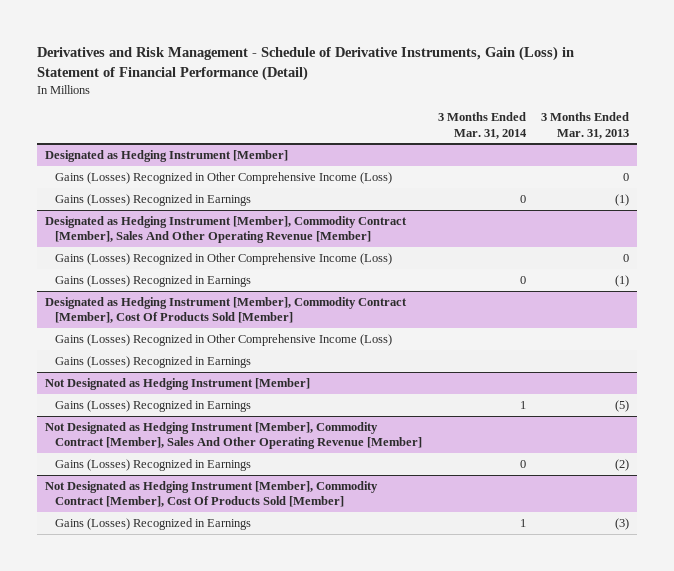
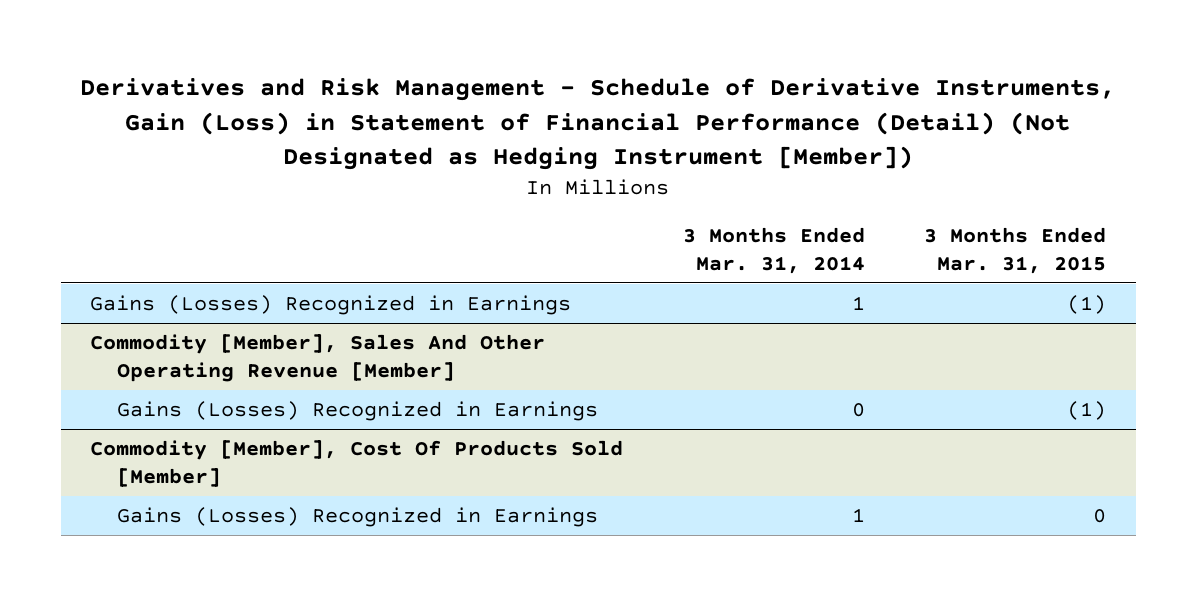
- Derivatives and Risk Management - Schedule of Derivative Instruments, Gain (Loss) in Statement of Financial Performance (Detail)
+ Derivatives and Risk Management - Schedule of Derivative Instruments, Gain (Loss) in Statement of Financial Performance (Detail) (Not Designated as Hedging Instrument [Member])
- | 3 Months Ended Mar. 31, 2014 | 3 Months Ended Mar. 31, 2013
+ | 3 Months Ended Mar. 31, 2014 | 3 Months Ended Mar. 31, 2015
- Designated as Hedging Instrument [Member]
- Gains (Losses) Recognized in Other Comprehensive Income (Loss) | | 0
- Gains (Losses) Recognized in Earnings | 0 | (1)
- Designated as Hedging Instrument [Member], Commodity Contract [Member], Sales And Other Operating Revenue [Member]
- Gains (Losses) Recognized in Other Comprehensive Income (Loss) | | 0
- Gains (Losses) Recognized in Earnings | 0 | (1)
- Designated as Hedging Instrument [Member], Commodity Contract [Member], Cost Of Products Sold [Member]
- Gains (Losses) Recognized in Other Comprehensive Income (Loss)
- Gains (Losses) Recognized in Earnings
- Not Designated as Hedging Instrument [Member]
- Not Designated as Hedging Instrument [Member], Commodity Contract [Member], Sales And Other Operating Revenue [Member]
+ Commodity [Member], Sales And Other Operating Revenue [Member]
- Not Designated as Hedging Instrument [Member], Commodity Contract [Member], Cost Of Products Sold [Member]
+ Commodity [Member], Cost Of Products Sold [Member]

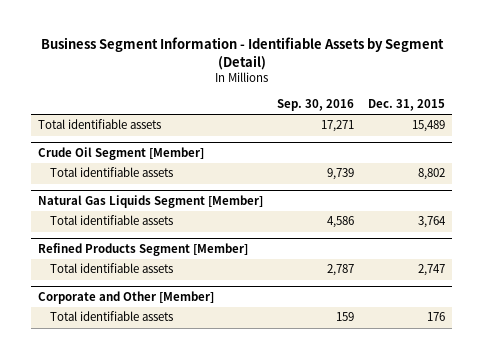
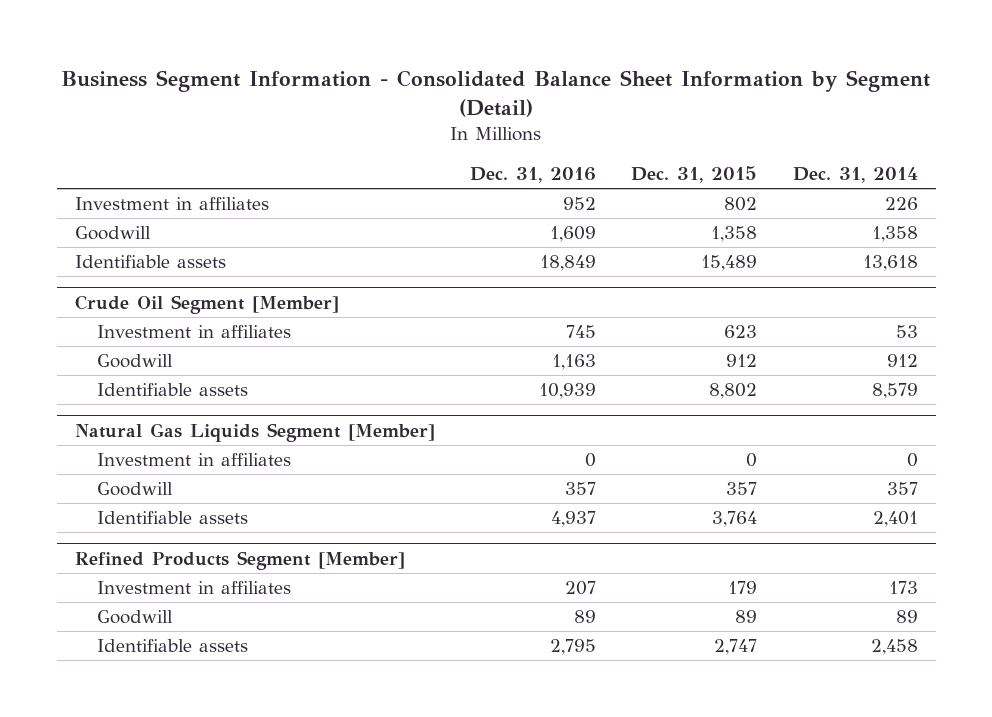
- Business Segment Information - Identifiable Assets by Segment (Detail)
+ Business Segment Information - Consolidated Balance Sheet Information by Segment (Detail)
- | Sep. 30, 2016 | Dec. 31, 2015
+ | Dec. 31, 2016 | Dec. 31, 2015 | Dec. 31, 2014
- Total identifiable assets | 17,271 | 15,489
+ Investment in affiliates | 952 | 802 | 226
+ Goodwill | 1,609 | 1,358 | 1,358
+ Identifiable assets | 18,849 | 15,489 | 13,618
@ Crude Oil Segment [Member]
- Total identifiable assets | 9,739 | 8,802
+ Investment in affiliates | 745 | 623 | 53
+ Goodwill | 1,163 | 912 | 912
+ Identifiable assets | 10,939 | 8,802 | 8,579
@ Natural Gas Liquids Segment [Member]
- Total identifiable assets | 4,586 | 3,764
+ Investment in affiliates | 0 | 0 | 0
+ Goodwill | 357 | 357 | 357
+ Identifiable assets | 4,937 | 3,764 | 2,401
@ Refined Products Segment [Member]
- Total identifiable assets | 2,787 | 2,747
- Corporate and Other [Member]
- Total identifiable assets | 159 | 176
@ Refined Products Segment [Member]
+ Investment in affiliates | 207 | 179 | 173
+ Goodwill | 89 | 89 | 89
+ Identifiable assets | 2,795 | 2,747 | 2,458

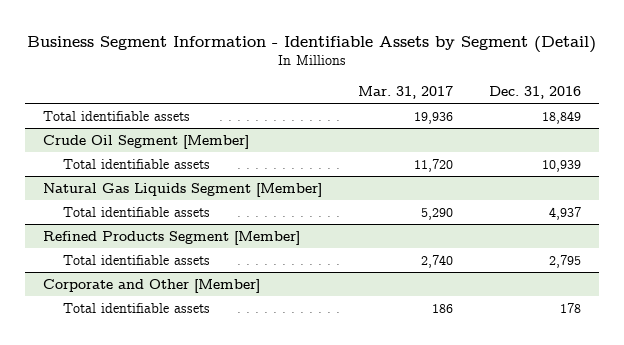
- Business Segment Information - Consolidated Balance Sheet Information by Segment (Detail)
+ Business Segment Information - Identifiable Assets by Segment (Detail)
- | Dec. 31, 2016 | Dec. 31, 2015 | Dec. 31, 2014
+ | Mar. 31, 2017 | Dec. 31, 2016
- Investment in affiliates | 952 | 802 | 226
- Goodwill | 1,609 | 1,358 | 1,358
- Identifiable assets | 18,849 | 15,489 | 13,618
+ Total identifiable assets | 19,936 | 18,849
@ Crude Oil Segment [Member]
- Investment in affiliates | 745 | 623 | 53
- Goodwill | 1,163 | 912 | 912
- Identifiable assets | 10,939 | 8,802 | 8,579
+ Total identifiable assets | 11,720 | 10,939
@ Natural Gas Liquids Segment [Member]
- Investment in affiliates | 0 | 0 | 0
- Goodwill | 357 | 357 | 357
- Identifiable assets | 4,937 | 3,764 | 2,401
+ Total identifiable assets | 5,290 | 4,937
@ Refined Products Segment [Member]
- Investment in affiliates | 207 | 179 | 173
- Goodwill | 89 | 89 | 89
- Identifiable assets | 2,795 | 2,747 | 2,458
+ Total identifiable assets | 2,740 | 2,795
+ Corporate and Other [Member]
+ Total identifiable assets | 186 | 178

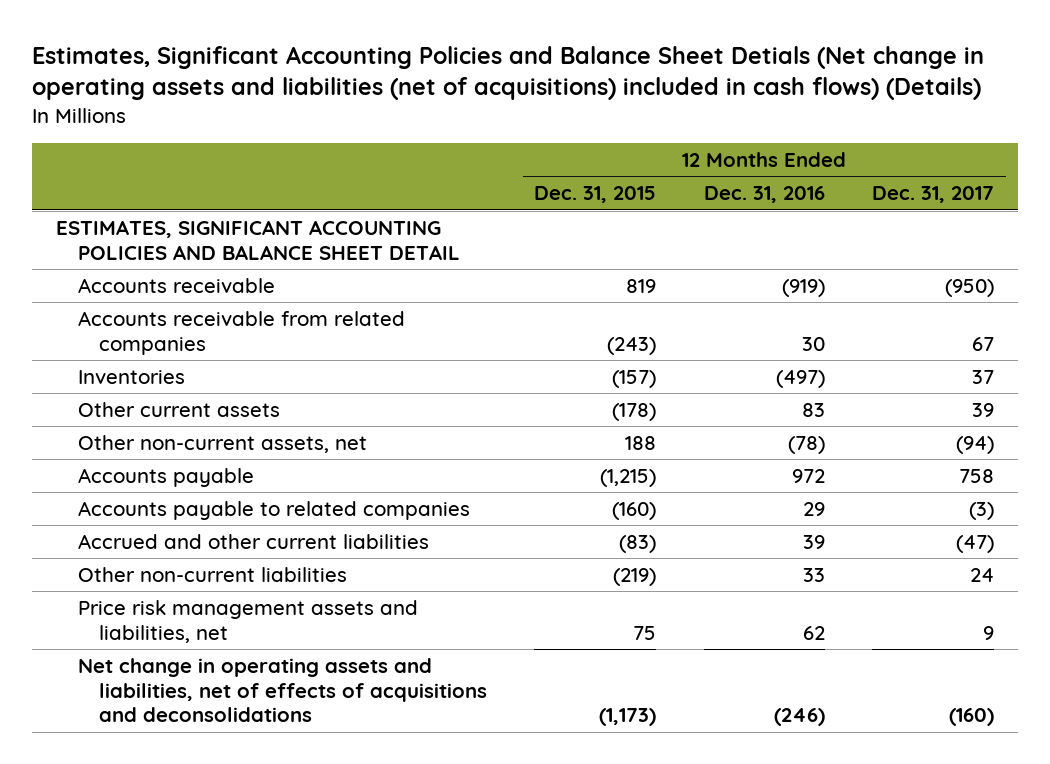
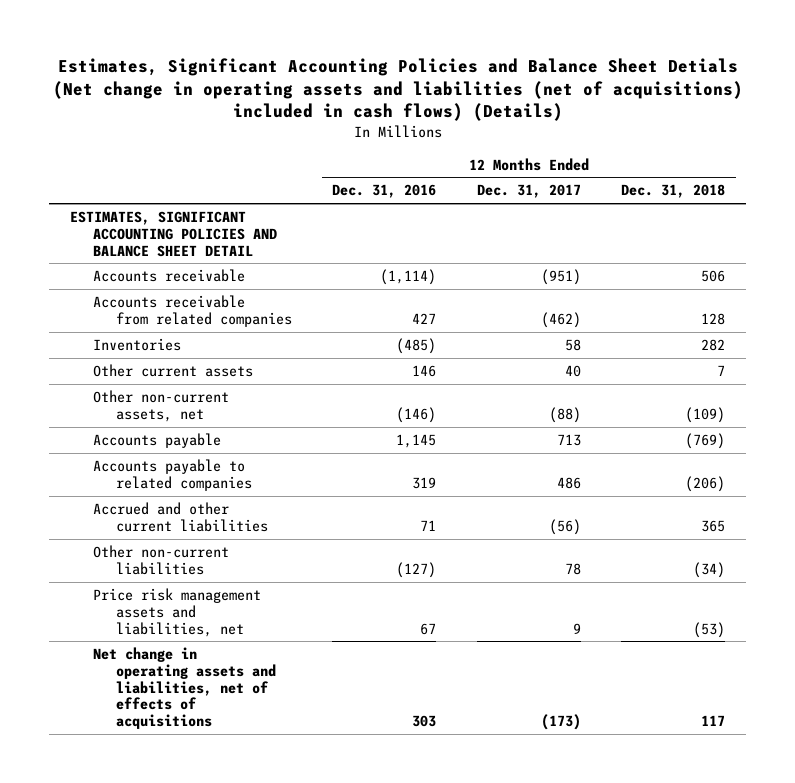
- | 12 Months Ended Dec. 31, 2015 | 12 Months Ended Dec. 31, 2016 | 12 Months Ended Dec. 31, 2017
+ | 12 Months Ended Dec. 31, 2016 | 12 Months Ended Dec. 31, 2017 | 12 Months Ended Dec. 31, 2018
- Accounts receivable | 819 | (919) | (950)
- Accounts receivable from related companies | (243) | 30 | 67
- Inventories | (157) | (497) | 37
- Other current assets | (178) | 83 | 39
- Other non-current assets, net | 188 | (78) | (94)
- Accounts payable | (1,215) | 972 | 758
- Accounts payable to related companies | (160) | 29 | (3)
- Accrued and other current liabilities | (83) | 39 | (47)
- Other non-current liabilities | (219) | 33 | 24
- Price risk management assets and liabilities, net | 75 | 62 | 9
- Net change in operating assets and liabilities, net of effects of acquisitions and deconsolidations | (1,173) | (246) | (160)
+ Accounts receivable | (1,114) | (951) | 506
+ Accounts receivable from related companies | 427 | (462) | 128
+ Inventories | (485) | 58 | 282
+ Other current assets | 146 | 40 | 7
+ Other non-current assets, net | (146) | (88) | (109)
+ Accounts payable | 1,145 | 713 | (769)
+ Accounts payable to related companies | 319 | 486 | (206)
+ Accrued and other current liabilities | 71 | (56) | 365
+ Other non-current liabilities | (127) | 78 | (34)
+ Price risk management assets and liabilities, net | 67 | 9 | (53)
+ Net change in operating assets and liabilities, net of effects of acquisitions | 303 | (173) | 117

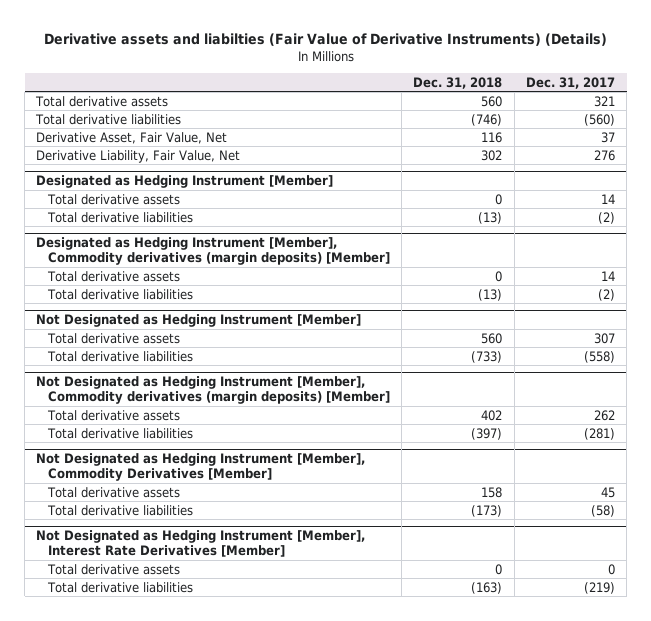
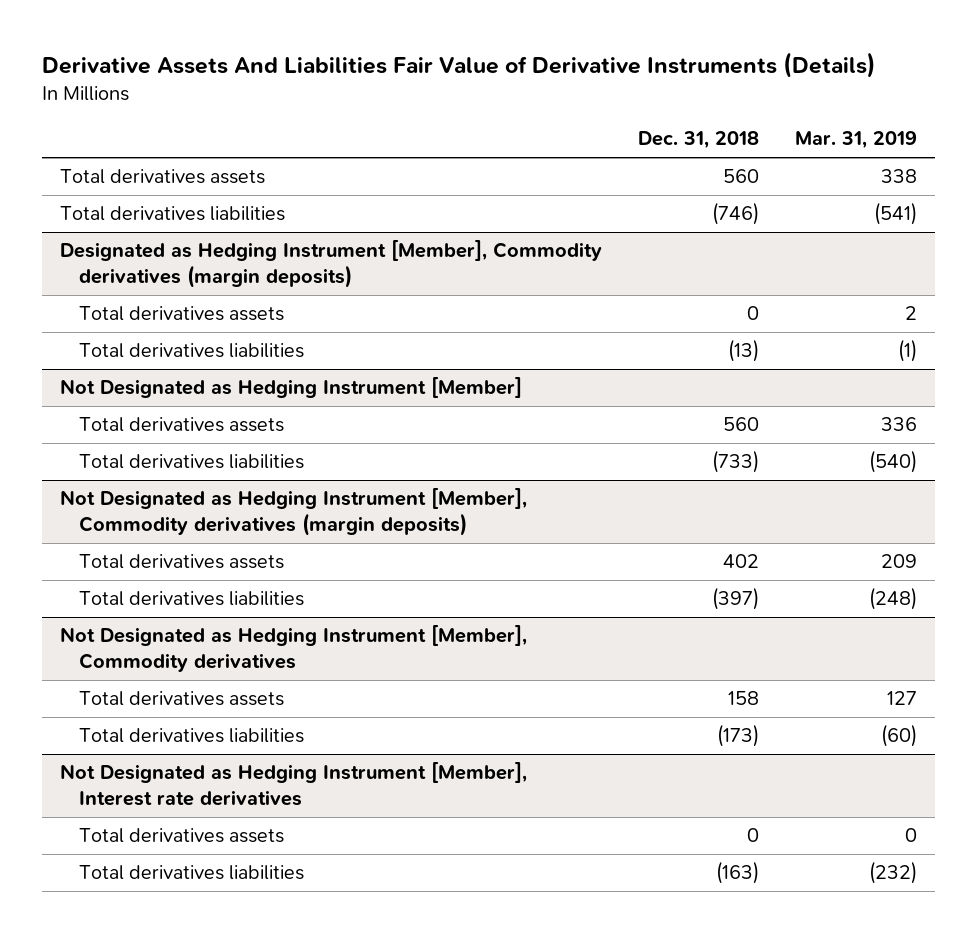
- Derivative assets and liabilties (Fair Value of Derivative Instruments) (Details)
+ Derivative Assets And Liabilities Fair Value of Derivative Instruments (Details)
- | Dec. 31, 2018 | Dec. 31, 2017
+ | Dec. 31, 2018 | Mar. 31, 2019
- Total derivative assets | 560 | 321
- Total derivative liabilities | (746) | (560)
- Derivative Asset, Fair Value, Net | 116 | 37
- Derivative Liability, Fair Value, Net | 302 | 276
- Designated as Hedging Instrument [Member]
- Total derivative assets | 0 | 14
- Total derivative liabilities | (13) | (2)
- Designated as Hedging Instrument [Member], Commodity derivatives (margin deposits) [Member]
- Total derivative assets | 0 | 14
- Total derivative liabilities | (13) | (2)
+ Total derivatives assets | 560 | 338
+ Total derivatives liabilities | (746) | (541)
+ Designated as Hedging Instrument [Member], Commodity derivatives (margin deposits)
+ Total derivatives assets | 0 | 2
+ Total derivatives liabilities | (13) | (1)
@ Not Designated as Hedging Instrument [Member]
- Total derivative assets | 560 | 307
- Total derivative liabilities | (733) | (558)
- Not Designated as Hedging Instrument [Member], Commodity derivatives (margin deposits) [Member]
- Total derivative assets | 402 | 262
- Total derivative liabilities | (397) | (281)
- Not Designated as Hedging Instrument [Member], Commodity Derivatives [Member]
- Total derivative assets | 158 | 45
- Total derivative liabilities | (173) | (58)
- Not Designated as Hedging Instrument [Member], Interest Rate Derivatives [Member]
- Total derivative assets | 0 | 0
- Total derivative liabilities | (163) | (219)
@ Not Designated as Hedging Instrument [Member]
+ Total derivatives assets | 560 | 336
+ Total derivatives liabilities | (733) | (540)
+ Not Designated as Hedging Instrument [Member], Commodity derivatives (margin deposits)
+ Total derivatives assets | 402 | 209
+ Total derivatives liabilities | (397) | (248)
+ Not Designated as Hedging Instrument [Member], Commodity derivatives
+ Total derivatives assets | 158 | 127
+ Total derivatives liabilities | (173) | (60)
+ Not Designated as Hedging Instrument [Member], Interest rate derivatives
+ Total derivatives assets | 0 | 0
+ Total derivatives liabilities | (163) | (232)

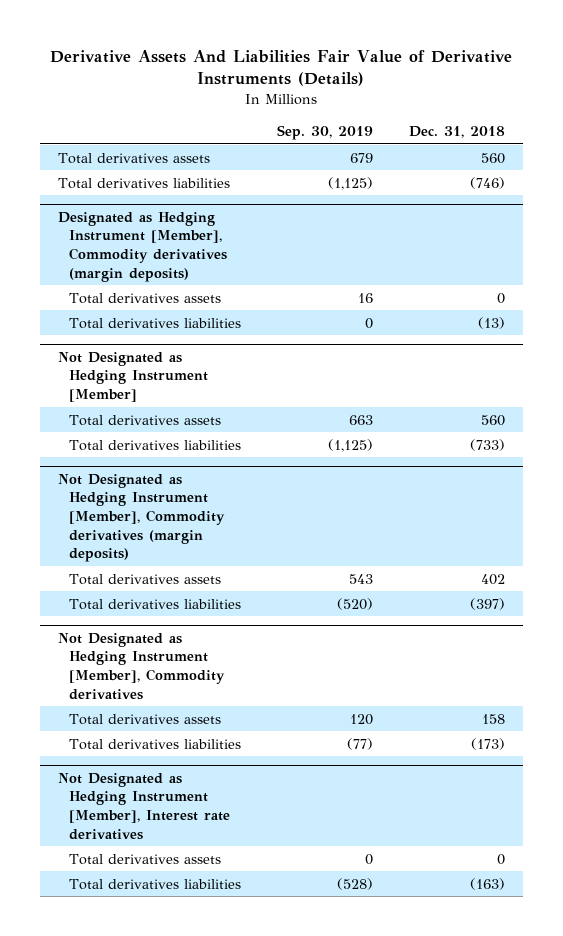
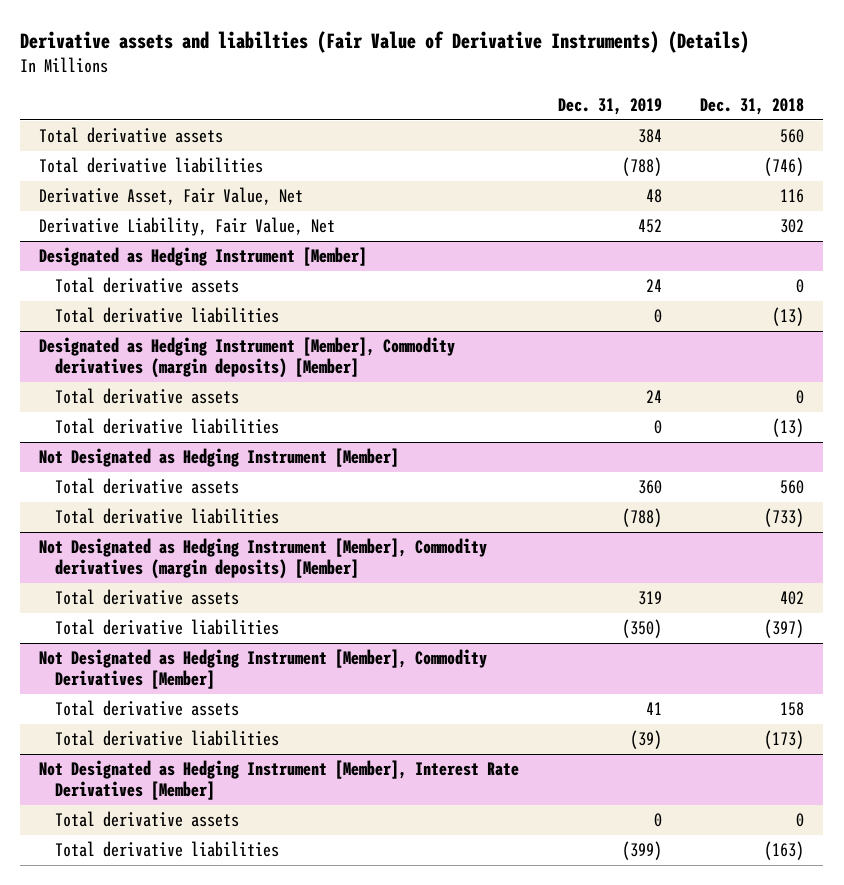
- Derivative Assets And Liabilities Fair Value of Derivative Instruments (Details)
+ Derivative assets and liabilties (Fair Value of Derivative Instruments) (Details)
- | Sep. 30, 2019 | Dec. 31, 2018
+ | Dec. 31, 2019 | Dec. 31, 2018
- Total derivatives assets | 679 | 560
- Total derivatives liabilities | (1,125) | (746)
- Designated as Hedging Instrument [Member], Commodity derivatives (margin deposits)
- Total derivatives assets | 16 | 0
- Total derivatives liabilities | 0 | (13)
+ Total derivative assets | 384 | 560
+ Total derivative liabilities | (788) | (746)
+ Derivative Asset, Fair Value, Net | 48 | 116
+ Derivative Liability, Fair Value, Net | 452 | 302
+ Designated as Hedging Instrument [Member]
+ Total derivative assets | 24 | 0
+ Total derivative liabilities | 0 | (13)
+ Designated as Hedging Instrument [Member], Commodity derivatives (margin deposits) [Member]
+ Total derivative assets | 24 | 0
+ Total derivative liabilities | 0 | (13)
@ Not Designated as Hedging Instrument [Member]
- Total derivatives assets | 663 | 560
- Total derivatives liabilities | (1,125) | (733)
- Not Designated as Hedging Instrument [Member], Commodity derivatives (margin deposits)
- Total derivatives assets | 543 | 402
- Total derivatives liabilities | (520) | (397)
- Not Designated as Hedging Instrument [Member], Commodity derivatives
- Total derivatives assets | 120 | 158
- Total derivatives liabilities | (77) | (173)
- Not Designated as Hedging Instrument [Member], Interest rate derivatives
- Total derivatives assets | 0 | 0
- Total derivatives liabilities | (528) | (163)
@ Not Designated as Hedging Instrument [Member]
+ Total derivative assets | 360 | 560
+ Total derivative liabilities | (788) | (733)
+ Not Designated as Hedging Instrument [Member], Commodity derivatives (margin deposits) [Member]
+ Total derivative assets | 319 | 402
+ Total derivative liabilities | (350) | (397)
+ Not Designated as Hedging Instrument [Member], Commodity Derivatives [Member]
+ Total derivative assets | 41 | 158
+ Total derivative liabilities | (39) | (173)
+ Not Designated as Hedging Instrument [Member], Interest Rate Derivatives [Member]
+ Total derivative assets | 0 | 0
+ Total derivative liabilities | (399) | (163)

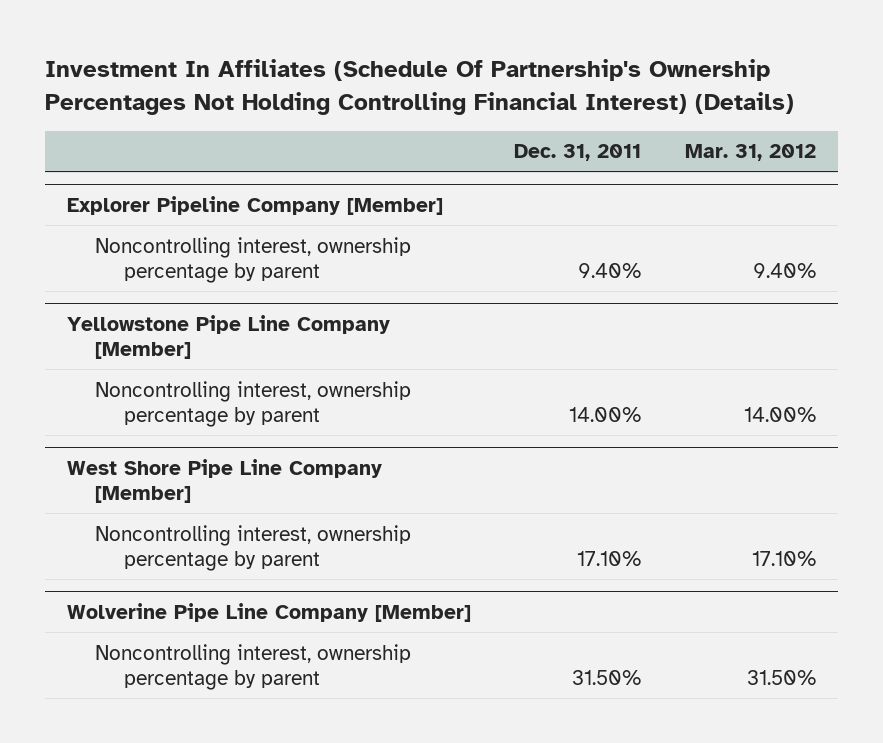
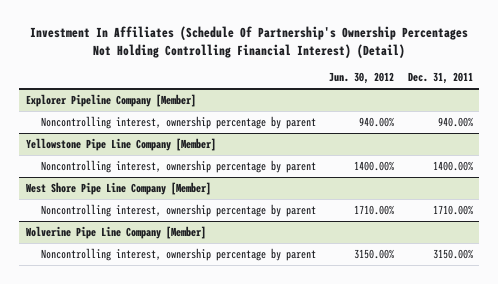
- Investment In Affiliates (Schedule Of Partnership's Ownership Percentages Not Holding Controlling Financial Interest) (Details)
+ Investment In Affiliates (Schedule Of Partnership's Ownership Percentages Not Holding Controlling Financial Interest) (Detail)
- | Dec. 31, 2011 | Mar. 31, 2012
+ | Jun. 30, 2012 | Dec. 31, 2011
@ Explorer Pipeline Company [Member]
- Noncontrolling interest, ownership percentage by parent | 9.40% | 9.40%
+ Noncontrolling interest, ownership percentage by parent | 940.00% | 940.00%
@ Yellowstone Pipe Line Company [Member]
- Noncontrolling interest, ownership percentage by parent | 14.00% | 14.00%
+ Noncontrolling interest, ownership percentage by parent | 1400.00% | 1400.00%
@ West Shore Pipe Line Company [Member]
- Noncontrolling interest, ownership percentage by parent | 17.10% | 17.10%
+ Noncontrolling interest, ownership percentage by parent | 1710.00% | 1710.00%
@ Wolverine Pipe Line Company [Member]
- Noncontrolling interest, ownership percentage by parent | 31.50% | 31.50%
+ Noncontrolling interest, ownership percentage by parent | 3150.00% | 3150.00%

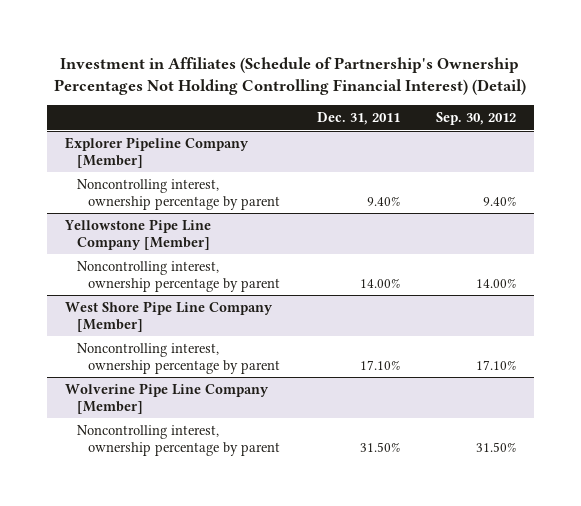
- Investment In Affiliates (Schedule Of Partnership's Ownership Percentages Not Holding Controlling Financial Interest) (Detail)
+ Investment in Affiliates (Schedule of Partnership's Ownership Percentages Not Holding Controlling Financial Interest) (Detail)
- | Jun. 30, 2012 | Dec. 31, 2011
+ | Dec. 31, 2011 | Sep. 30, 2012
@ Explorer Pipeline Company [Member]
- Noncontrolling interest, ownership percentage by parent | 940.00% | 940.00%
+ Noncontrolling interest, ownership percentage by parent | 9.40% | 9.40%
@ Yellowstone Pipe Line Company [Member]
- Noncontrolling interest, ownership percentage by parent | 1400.00% | 1400.00%
+ Noncontrolling interest, ownership percentage by parent | 14.00% | 14.00%
@ West Shore Pipe Line Company [Member]
- Noncontrolling interest, ownership percentage by parent | 1710.00% | 1710.00%
+ Noncontrolling interest, ownership percentage by parent | 17.10% | 17.10%
@ Wolverine Pipe Line Company [Member]
- Noncontrolling interest, ownership percentage by parent | 3150.00% | 3150.00%
+ Noncontrolling interest, ownership percentage by parent | 31.50% | 31.50%

